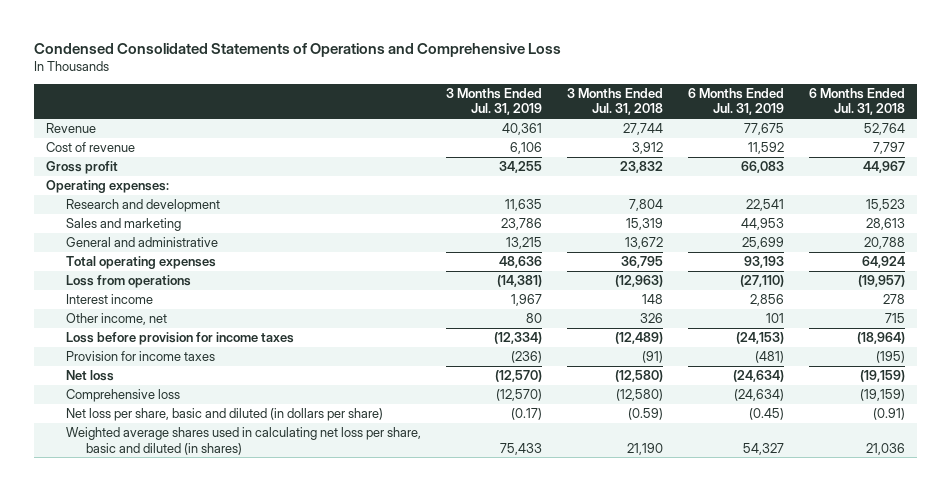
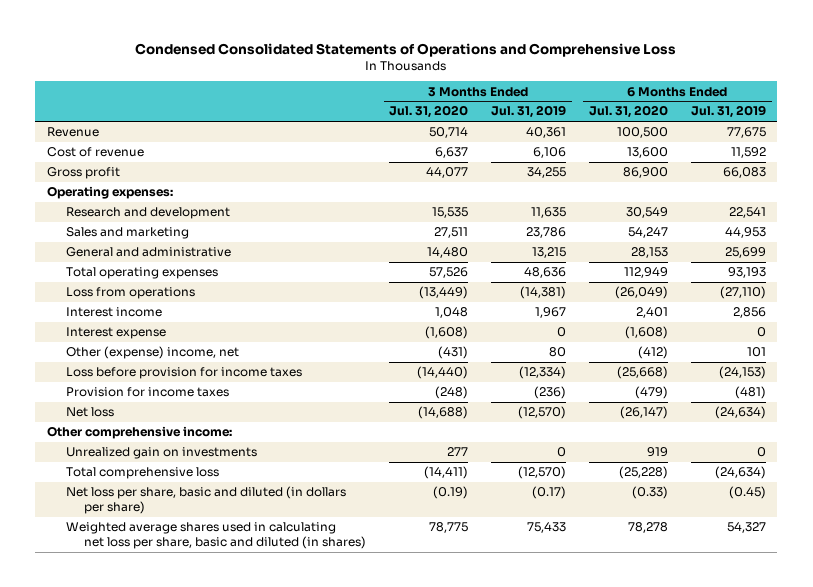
- | 3 Months Ended Jul. 31, 2019 | 3 Months Ended Jul. 31, 2018 | 6 Months Ended Jul. 31, 2019 | 6 Months Ended Jul. 31, 2018
+ | 3 Months Ended Jul. 31, 2020 | 3 Months Ended Jul. 31, 2019 | 6 Months Ended Jul. 31, 2020 | 6 Months Ended Jul. 31, 2019
- Other income, net | 80 | 326 | 101 | 715
+ Interest expense | (1,608) | 0 | (1,608) | 0
+ Other (expense) income, net | (431) | 80 | (412) | 101
- Comprehensive loss | (12,570) | (12,580) | (24,634) | (19,159)
+ Other comprehensive income:
+ Unrealized gain on investments | 277 | 0 | 919 | 0
+ Total comprehensive loss | (14,411) | (12,570) | (25,228) | (24,634)

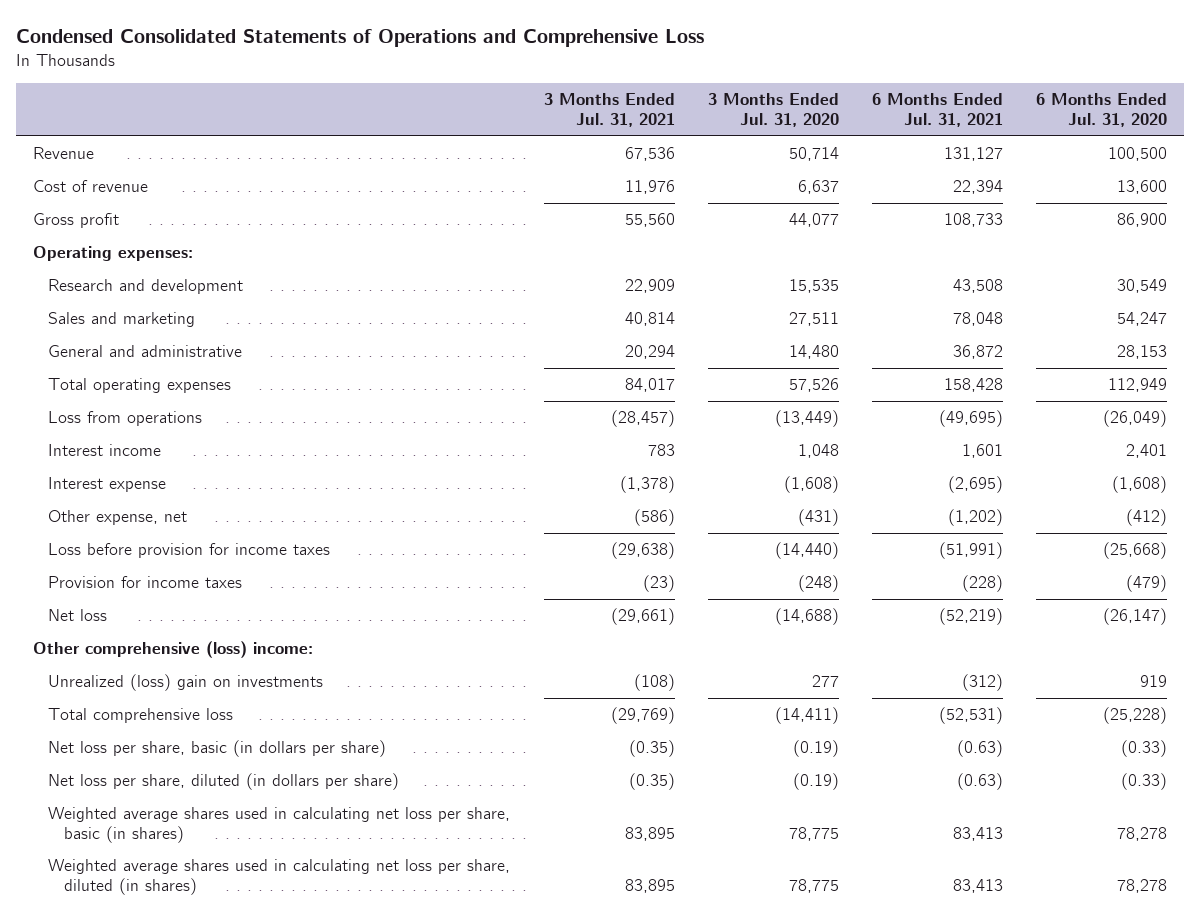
- | 3 Months Ended Jul. 31, 2020 | 3 Months Ended Jul. 31, 2019 | 6 Months Ended Jul. 31, 2020 | 6 Months Ended Jul. 31, 2019
+ | 3 Months Ended Jul. 31, 2021 | 3 Months Ended Jul. 31, 2020 | 6 Months Ended Jul. 31, 2021 | 6 Months Ended Jul. 31, 2020
- Other (expense) income, net | (431) | 80 | (412) | 101
+ Other expense, net | (586) | (431) | (1,202) | (412)
- Other comprehensive income:
- Unrealized gain on investments | 277 | 0 | 919 | 0
+ Other comprehensive (loss) income:
+ Unrealized (loss) gain on investments | (108) | 277 | (312) | 919
- Net loss per share, basic and diluted (in dollars per share) | (0.19) | (0.17) | (0.33) | (0.45)
- Weighted average shares used in calculating net loss per share, basic and diluted (in shares) | 78,775 | 75,433 | 78,278 | 54,327
+ Net loss per share, basic (in dollars per share) | (0.35) | (0.19) | (0.63) | (0.33)
+ Net loss per share, diluted (in dollars per share) | (0.35) | (0.19) | (0.63) | (0.33)
+ Weighted average shares used in calculating net loss per share, basic (in shares) | 83,895 | 78,775 | 83,413 | 78,278
+ Weighted average shares used in calculating net loss per share, diluted (in shares) | 83,895 | 78,775 | 83,413 | 78,278

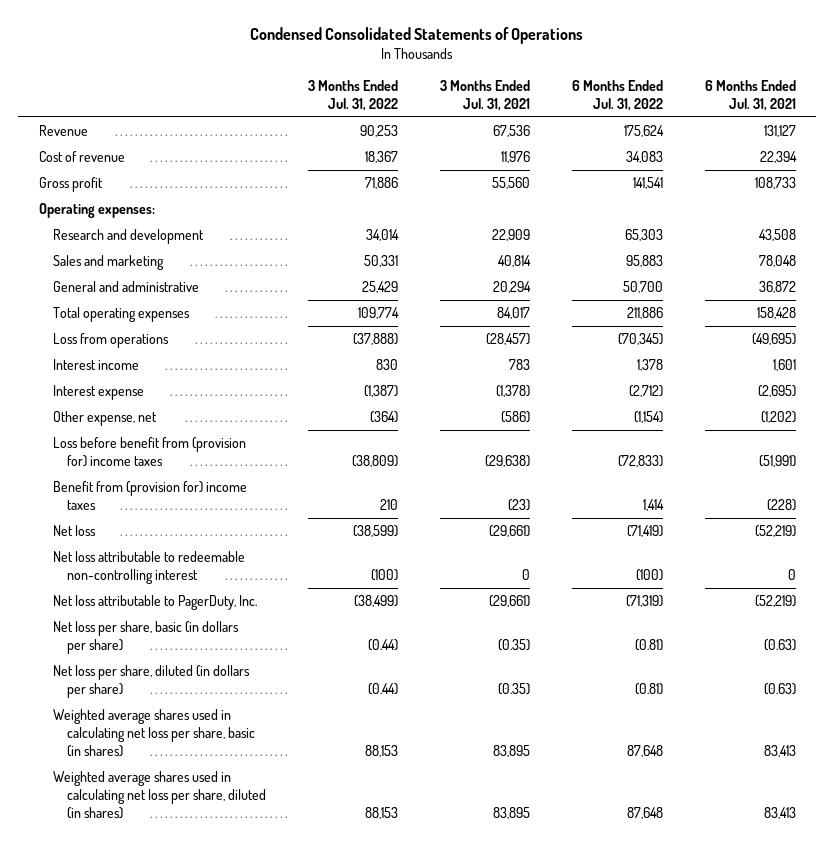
- Condensed Consolidated Statements of Operations and Comprehensive Loss
+ Condensed Consolidated Statements of Operations
- | 3 Months Ended Jul. 31, 2021 | 3 Months Ended Jul. 31, 2020 | 6 Months Ended Jul. 31, 2021 | 6 Months Ended Jul. 31, 2020
+ | 3 Months Ended Jul. 31, 2022 | 3 Months Ended Jul. 31, 2021 | 6 Months Ended Jul. 31, 2022 | 6 Months Ended Jul. 31, 2021
- Loss before provision for income taxes | (29,638) | (14,440) | (51,991) | (25,668)
- Provision for income taxes | (23) | (248) | (228) | (479)
+ Loss before benefit from (provision for) income taxes | (38,809) | (29,638) | (72,833) | (51,991)
+ Benefit from (provision for) income taxes | 210 | (23) | 1,414 | (228)
- Other comprehensive (loss) income:
- Unrealized (loss) gain on investments | (108) | 277 | (312) | 919
- Total comprehensive loss | (29,769) | (14,411) | (52,531) | (25,228)
+ Net loss attributable to redeemable non-controlling interest | (100) | 0 | (100) | 0
+ Net loss attributable to PagerDuty, Inc. | (38,499) | (29,661) | (71,319) | (52,219)

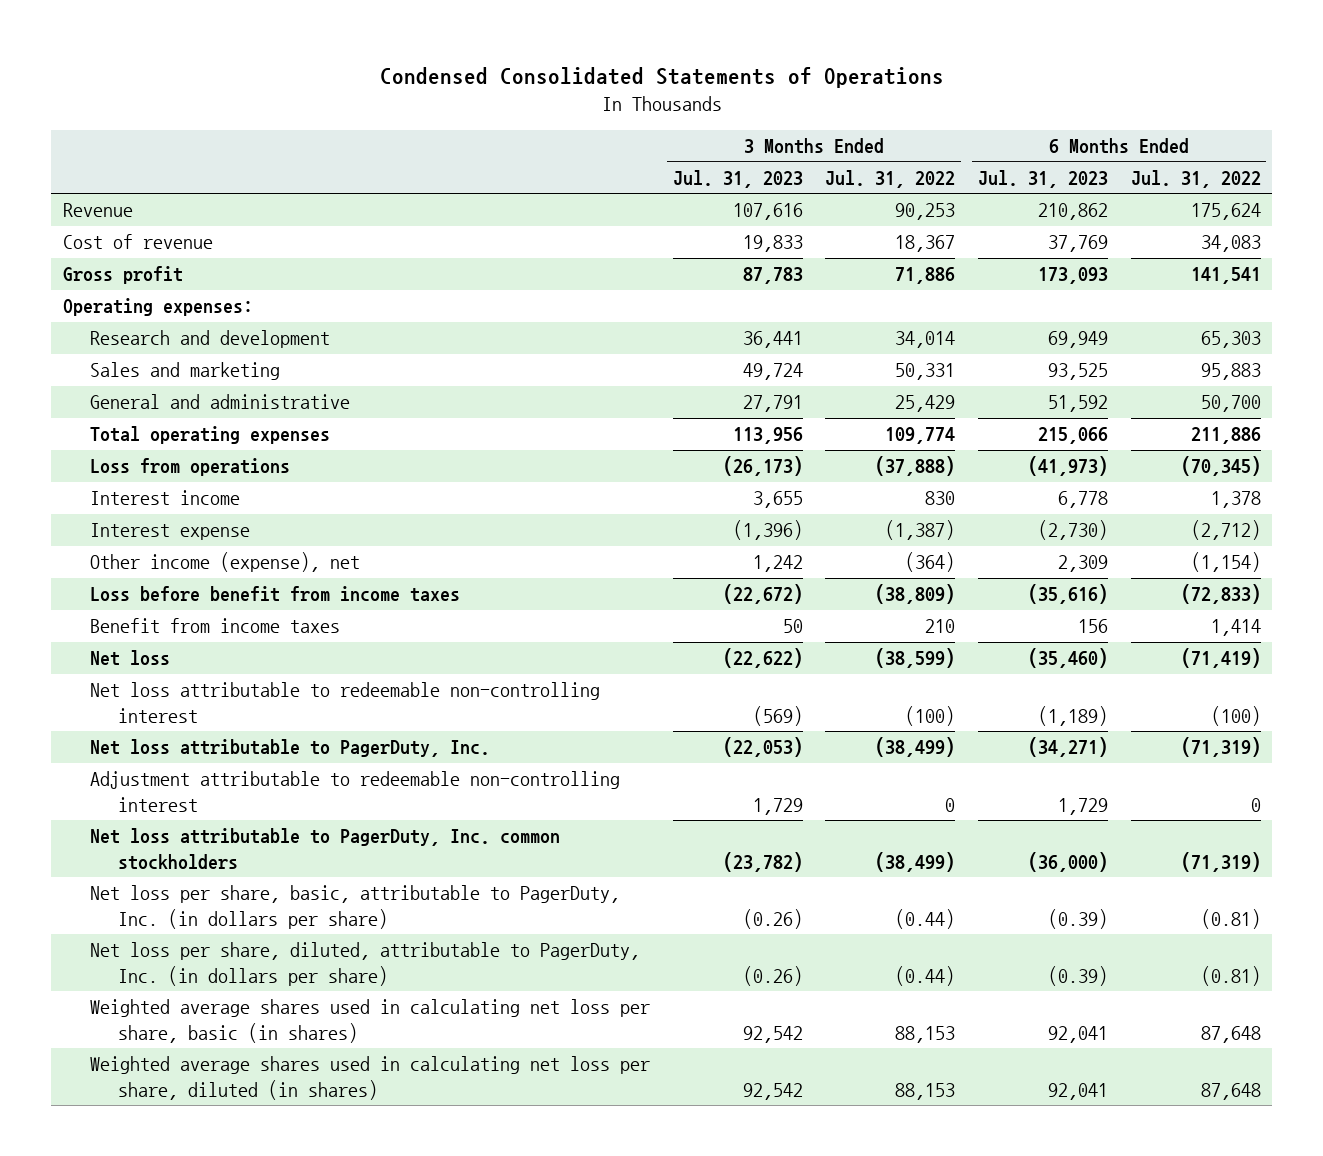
- | 3 Months Ended Jul. 31, 2022 | 3 Months Ended Jul. 31, 2021 | 6 Months Ended Jul. 31, 2022 | 6 Months Ended Jul. 31, 2021
+ | 3 Months Ended Jul. 31, 2023 | 3 Months Ended Jul. 31, 2022 | 6 Months Ended Jul. 31, 2023 | 6 Months Ended Jul. 31, 2022
- Other expense, net | (364) | (586) | (1,154) | (1,202)
- Loss before benefit from (provision for) income taxes | (38,809) | (29,638) | (72,833) | (51,991)
- Benefit from (provision for) income taxes | 210 | (23) | 1,414 | (228)
+ Other income (expense), net | 1,242 | (364) | 2,309 | (1,154)
+ Loss before benefit from income taxes | (22,672) | (38,809) | (35,616) | (72,833)
+ Benefit from income taxes | 50 | 210 | 156 | 1,414
- Net loss per share, basic (in dollars per share) | (0.44) | (0.35) | (0.81) | (0.63)
- Net loss per share, diluted (in dollars per share) | (0.44) | (0.35) | (0.81) | (0.63)
+ Adjustment attributable to redeemable non-controlling interest | 1,729 | 0 | 1,729 | 0
+ Net loss attributable to PagerDuty, Inc. common stockholders | (23,782) | (38,499) | (36,000) | (71,319)
+ Net loss per share, basic, attributable to PagerDuty, Inc. (in dollars per share) | (0.26) | (0.44) | (0.39) | (0.81)
+ Net loss per share, diluted, attributable to PagerDuty, Inc. (in dollars per share) | (0.26) | (0.44) | (0.39) | (0.81)

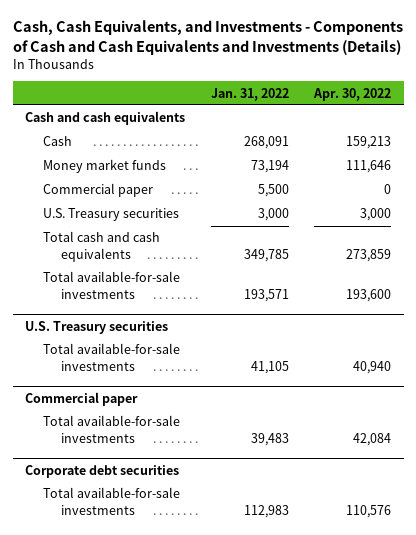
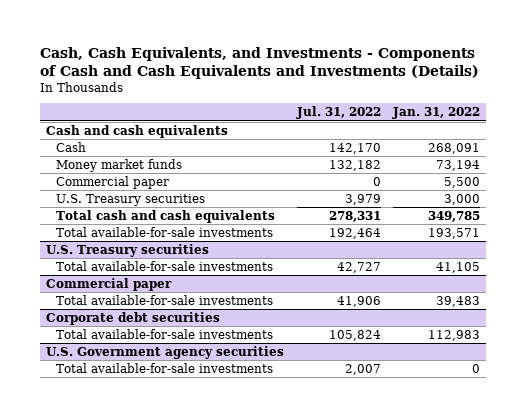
- | Jan. 31, 2022 | Apr. 30, 2022
+ | Jul. 31, 2022 | Jan. 31, 2022
+ U.S. Government agency securities
+ Total available-for-sale investments | 2,007 | 0

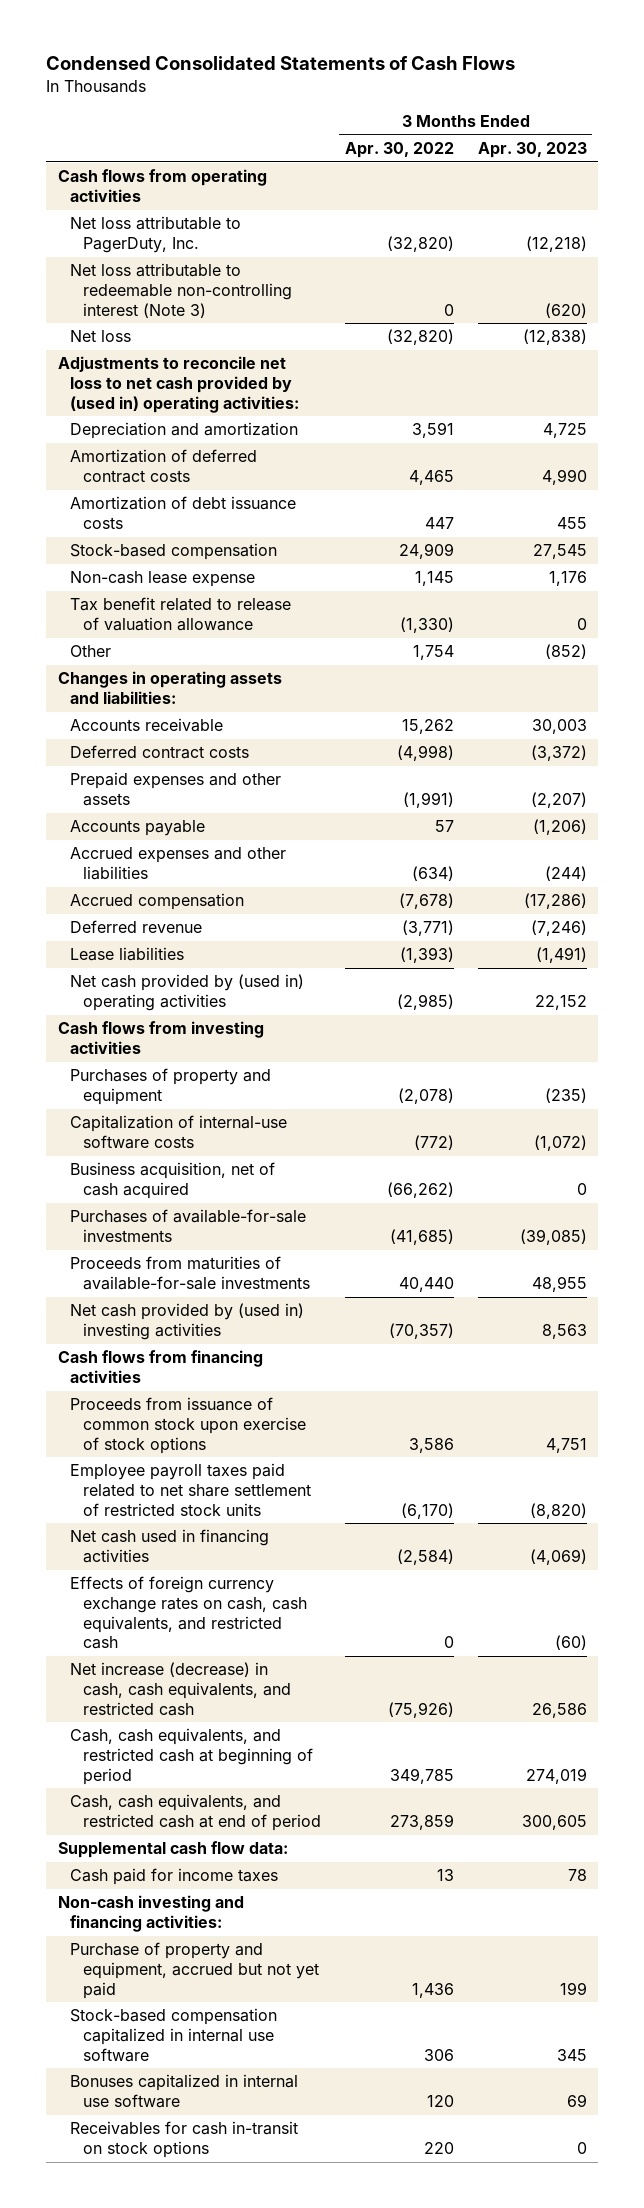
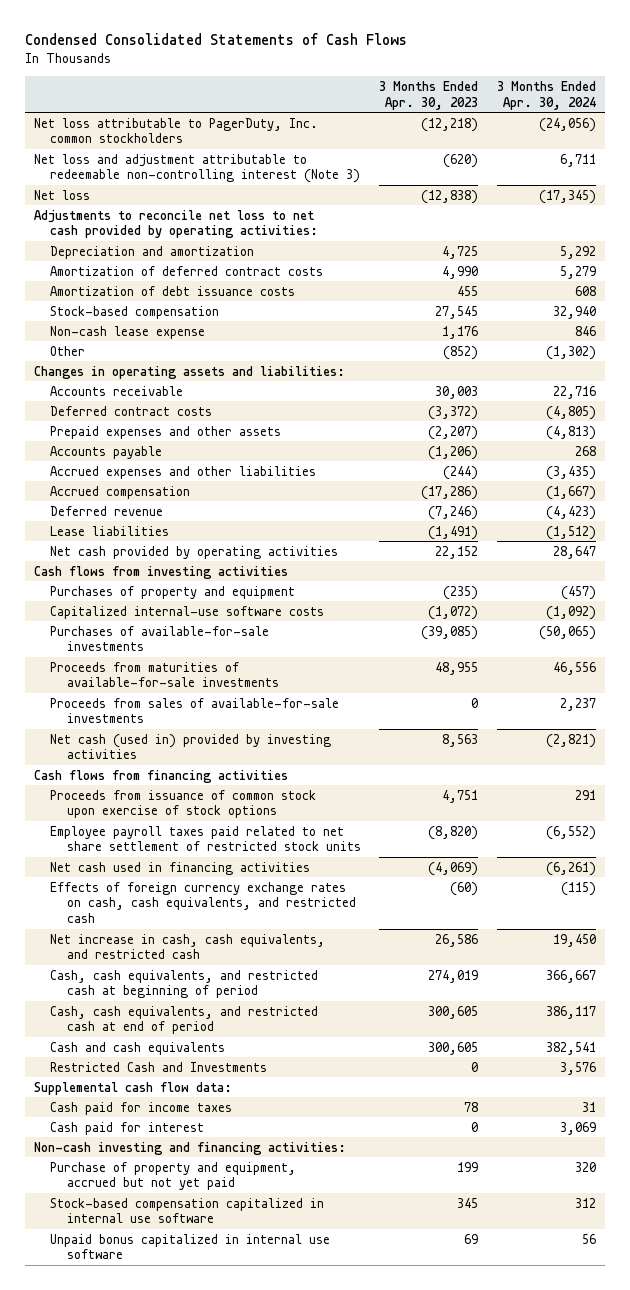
- | 3 Months Ended Apr. 30, 2022 | 3 Months Ended Apr. 30, 2023
+ | 3 Months Ended Apr. 30, 2023 | 3 Months Ended Apr. 30, 2024
- Cash flows from operating activities
- Net loss attributable to PagerDuty, Inc. | (32,820) | (12,218)
- Net loss attributable to redeemable non-controlling interest (Note 3) | 0 | (620)
+ Net loss attributable to PagerDuty, Inc. common stockholders | (12,218) | (24,056)
+ Net loss and adjustment attributable to redeemable non-controlling interest (Note 3) | (620) | 6,711
- Adjustments to reconcile net loss to net cash provided by (used in) operating activities:
+ Adjustments to reconcile net loss to net cash provided by operating activities:
- Tax benefit related to release of valuation allowance | (1,330) | 0
- Net cash provided by (used in) operating activities | (2,985) | 22,152
+ Net cash provided by operating activities | 22,152 | 28,647
- Capitalization of internal-use software costs | (772) | (1,072)
- Business acquisition, net of cash acquired | (66,262) | 0
+ Capitalized internal-use software costs | (1,072) | (1,092)
- Net cash provided by (used in) investing activities | (70,357) | 8,563
+ Proceeds from sales of available-for-sale investments | 0 | 2,237
+ Net cash (used in) provided by investing activities | 8,563 | (2,821)
- Net increase (decrease) in cash, cash equivalents, and restricted cash | (75,926) | 26,586
+ Net increase in cash, cash equivalents, and restricted cash | 26,586 | 19,450
+ Cash and cash equivalents | 300,605 | 382,541
+ Restricted Cash and Investments | 0 | 3,576
+ Cash paid for interest | 0 | 3,069
- Bonuses capitalized in internal use software | 120 | 69
- Receivables for cash in-transit on stock options | 220 | 0
+ Unpaid bonus capitalized in internal use software | 69 | 56

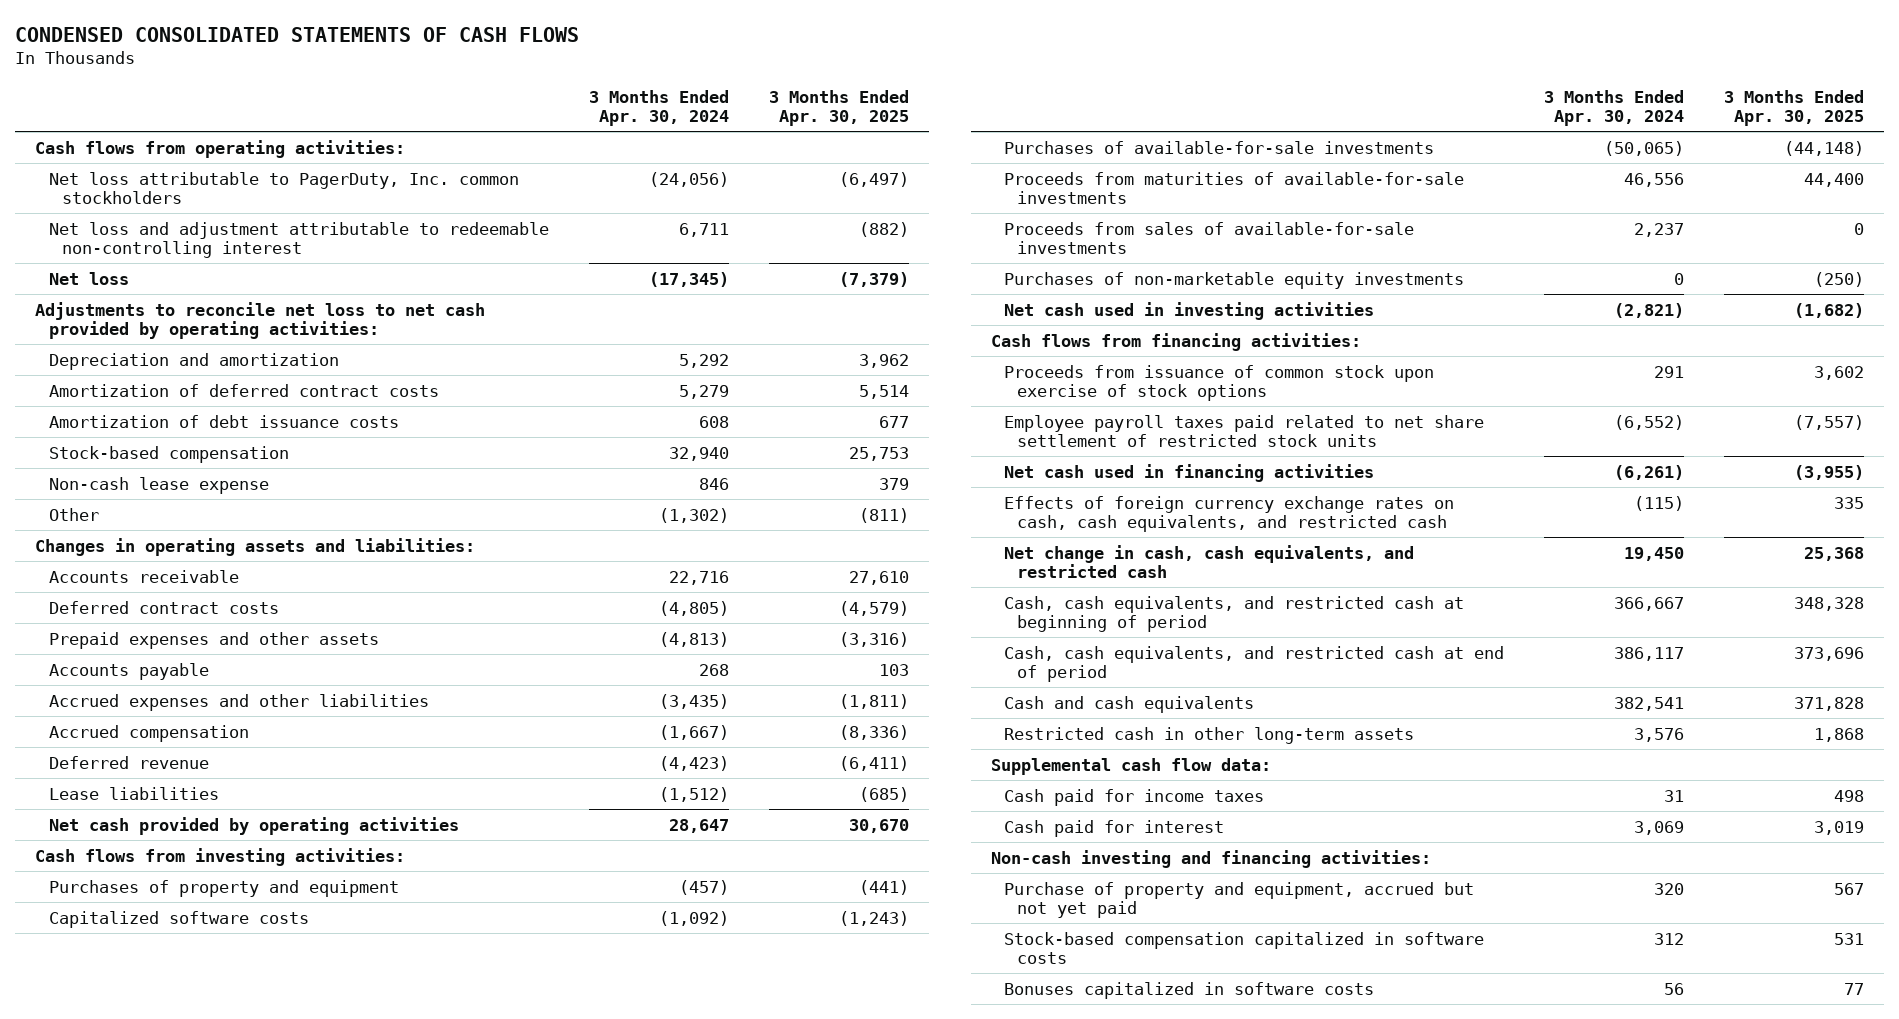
- Condensed Consolidated Statements of Cash Flows
+ CONDENSED CONSOLIDATED STATEMENTS OF CASH FLOWS
- | 3 Months Ended Apr. 30, 2023 | 3 Months Ended Apr. 30, 2024
+ | 3 Months Ended Apr. 30, 2024 | 3 Months Ended Apr. 30, 2025
+ Cash flows from operating activities:
- Net loss and adjustment attributable to redeemable non-controlling interest (Note 3) | (620) | 6,711
+ Net loss and adjustment attributable to redeemable non-controlling interest | 6,711 | (882)
- Cash flows from investing activities
+ Cash flows from investing activities:
- Capitalized internal-use software costs | (1,072) | (1,092)
+ Capitalized software costs | (1,092) | (1,243)
- Net cash (used in) provided by investing activities | 8,563 | (2,821)
- Cash flows from financing activities
+ Purchases of non-marketable equity investments | 0 | (250)
+ Net cash used in investing activities | (2,821) | (1,682)
+ Cash flows from financing activities:
- Net increase in cash, cash equivalents, and restricted cash | 26,586 | 19,450
+ Net change in cash, cash equivalents, and restricted cash | 19,450 | 25,368
- Restricted Cash and Investments | 0 | 3,576
+ Restricted cash in other long-term assets | 3,576 | 1,868
- Stock-based compensation capitalized in internal use software | 345 | 312
- Unpaid bonus capitalized in internal use software | 69 | 56
+ Stock-based compensation capitalized in software costs | 312 | 531
+ Bonuses capitalized in software costs | 56 | 77

